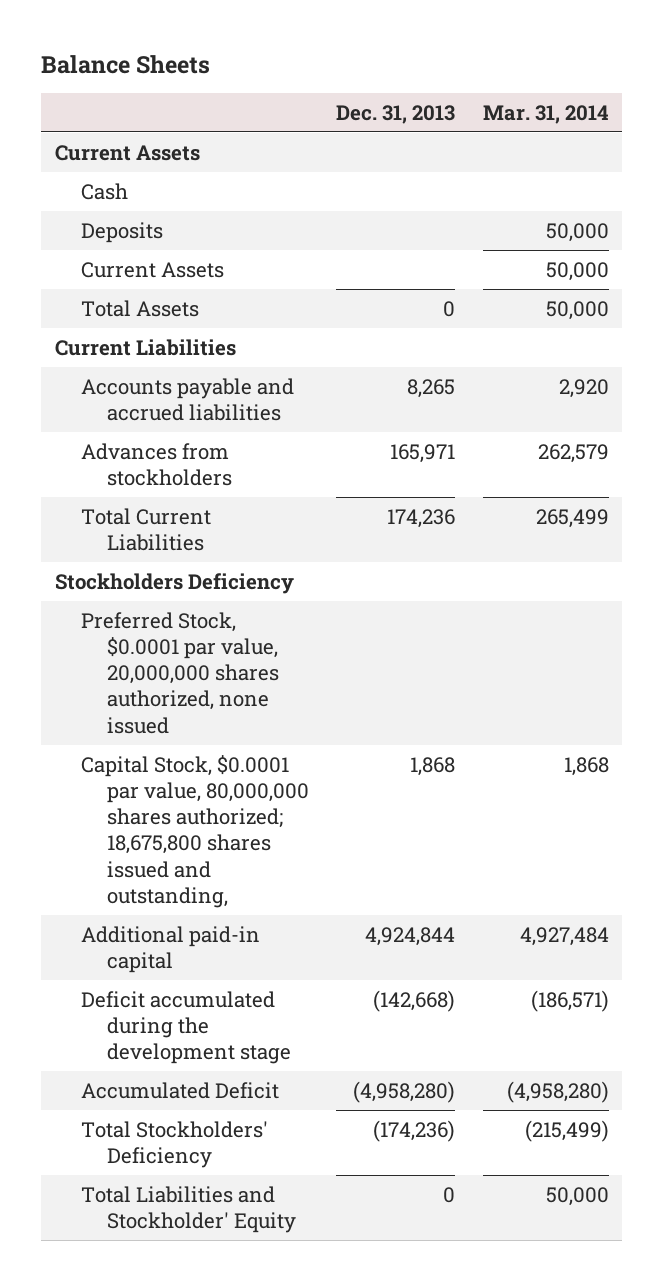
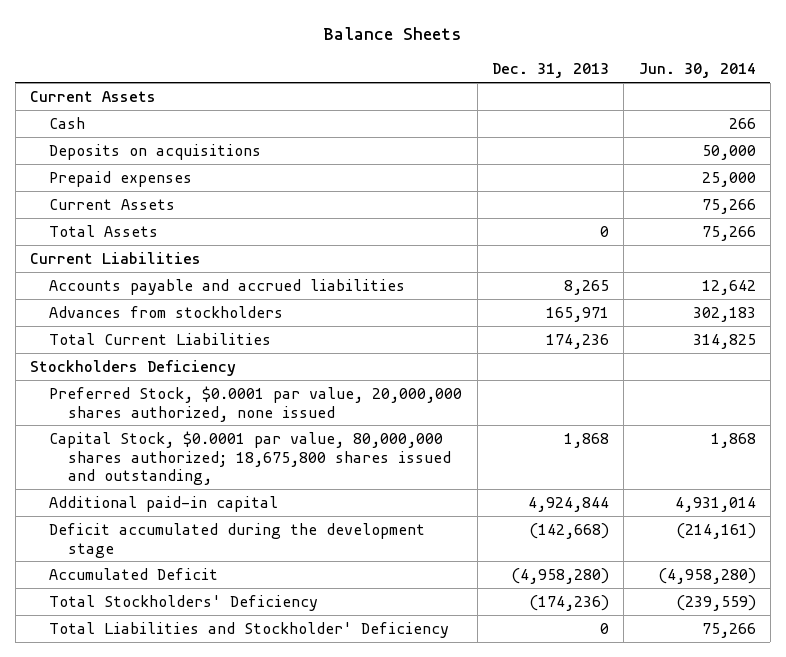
- | Dec. 31, 2013 | Mar. 31, 2014
+ | Dec. 31, 2013 | Jun. 30, 2014
- Deposits | | 50,000
+ Deposits on acquisitions | | 50,000
+ Prepaid expenses | | 25,000
- Total Liabilities and Stockholder' Equity | 0 | 50,000
+ Total Liabilities and Stockholder' Deficiency | 0 | 75,266

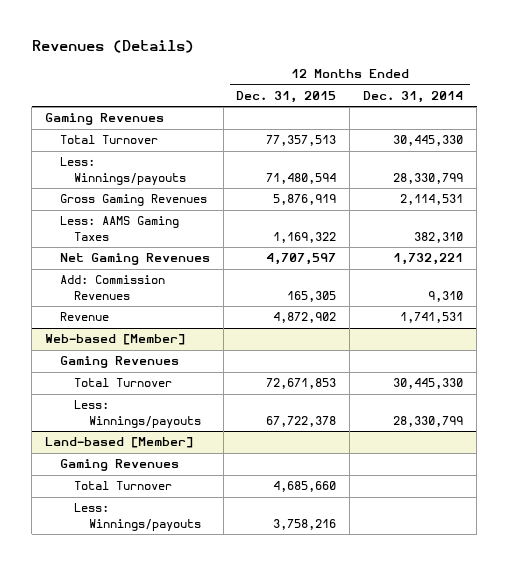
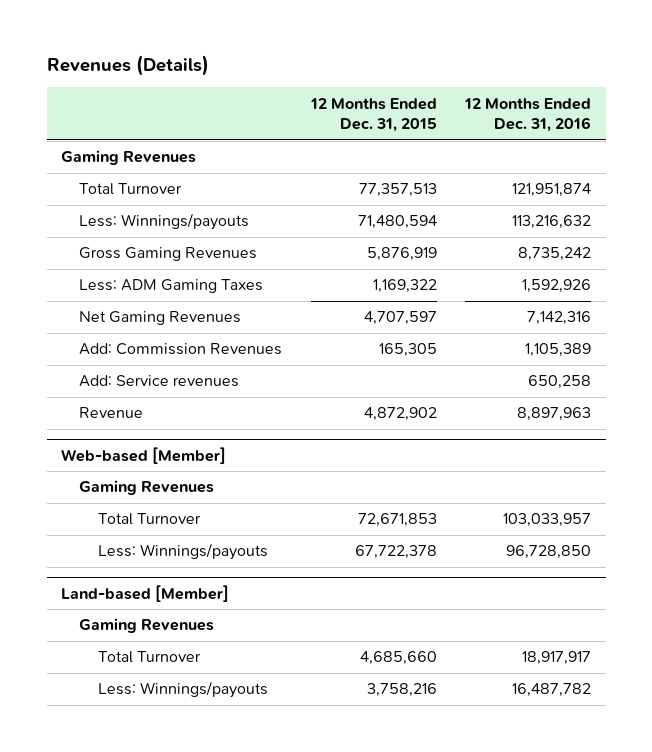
- | 12 Months Ended Dec. 31, 2015 | 12 Months Ended Dec. 31, 2014
+ | 12 Months Ended Dec. 31, 2015 | 12 Months Ended Dec. 31, 2016
- Less: AAMS Gaming Taxes | 1,169,322 | 382,310
+ Less: ADM Gaming Taxes | 1,169,322 | 1,592,926
+ Add: Service revenues | | 650,258

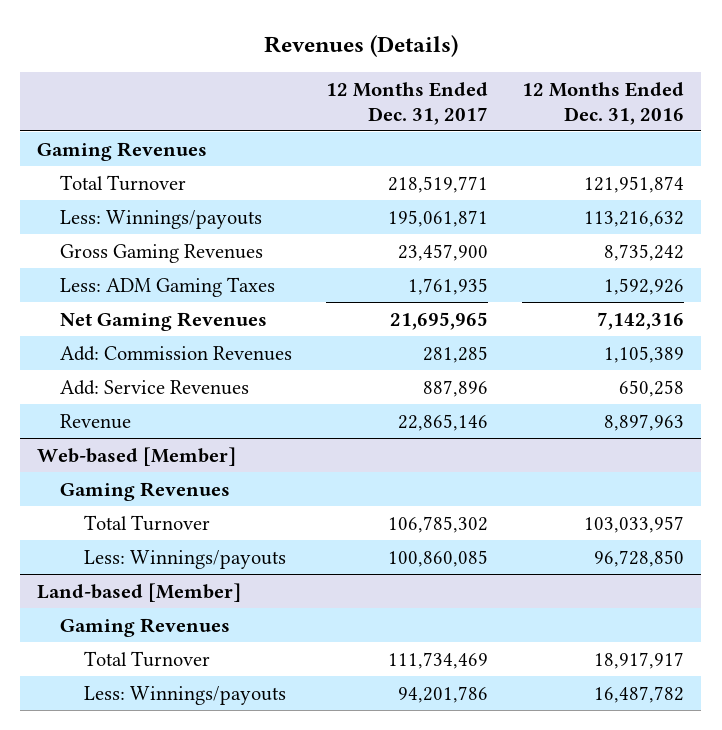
- | 12 Months Ended Dec. 31, 2015 | 12 Months Ended Dec. 31, 2016
+ | 12 Months Ended Dec. 31, 2017 | 12 Months Ended Dec. 31, 2016
- Add: Service revenues | | 650,258
+ Add: Service Revenues | 887,896 | 650,258

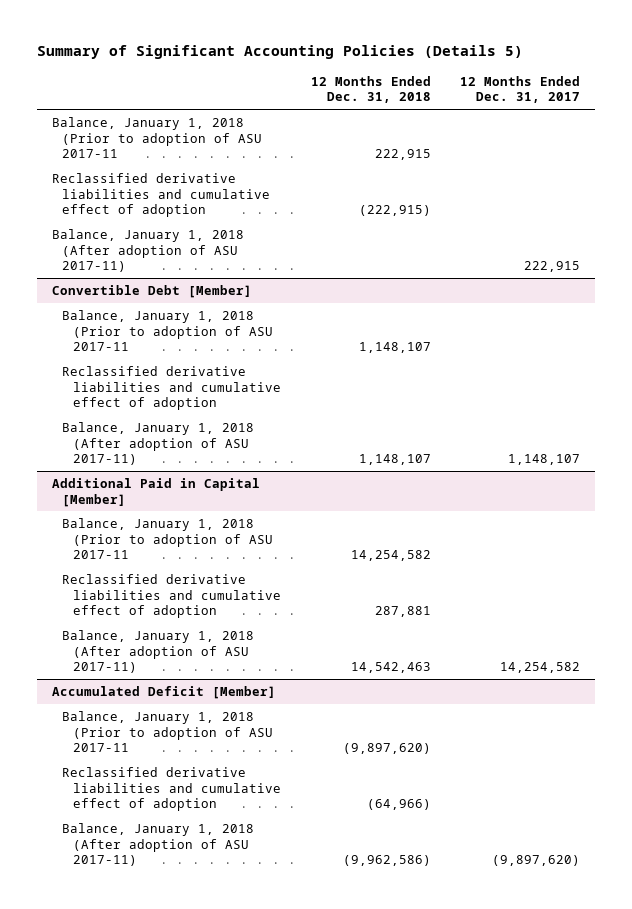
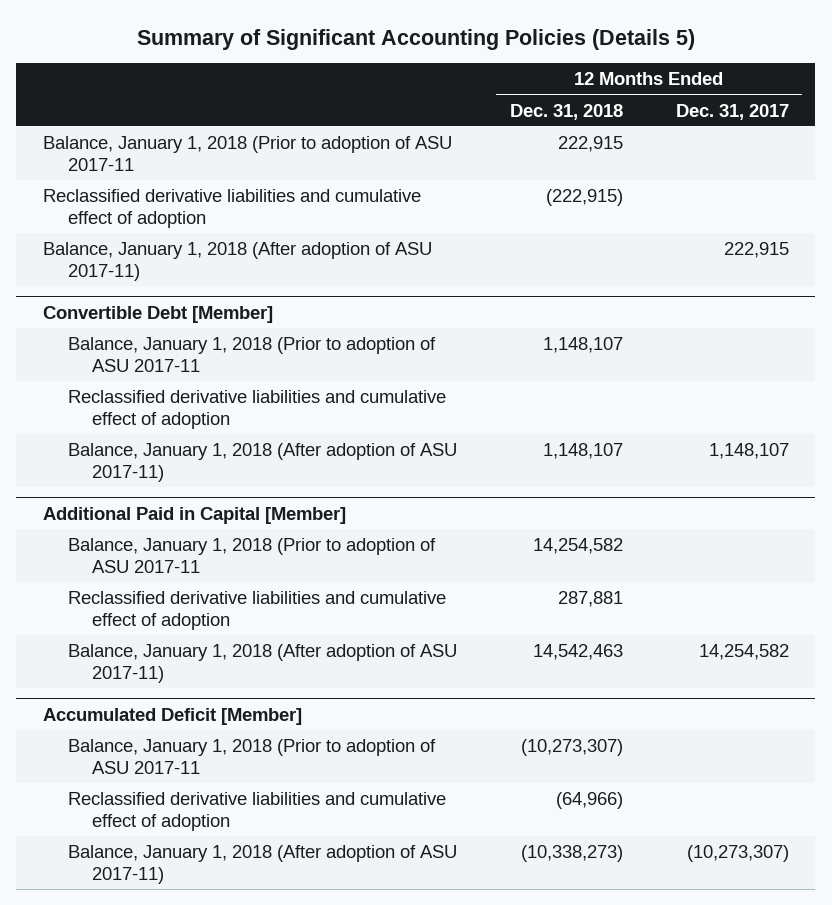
@ Accumulated Deficit [Member]
- Balance, January 1, 2018 (Prior to adoption of ASU 2017-11 | (9,897,620) |
+ Balance, January 1, 2018 (Prior to adoption of ASU 2017-11 | (10,273,307) |
- Balance, January 1, 2018 (After adoption of ASU 2017-11) | (9,962,586) | (9,897,620)
+ Balance, January 1, 2018 (After adoption of ASU 2017-11) | (10,338,273) | (10,273,307)

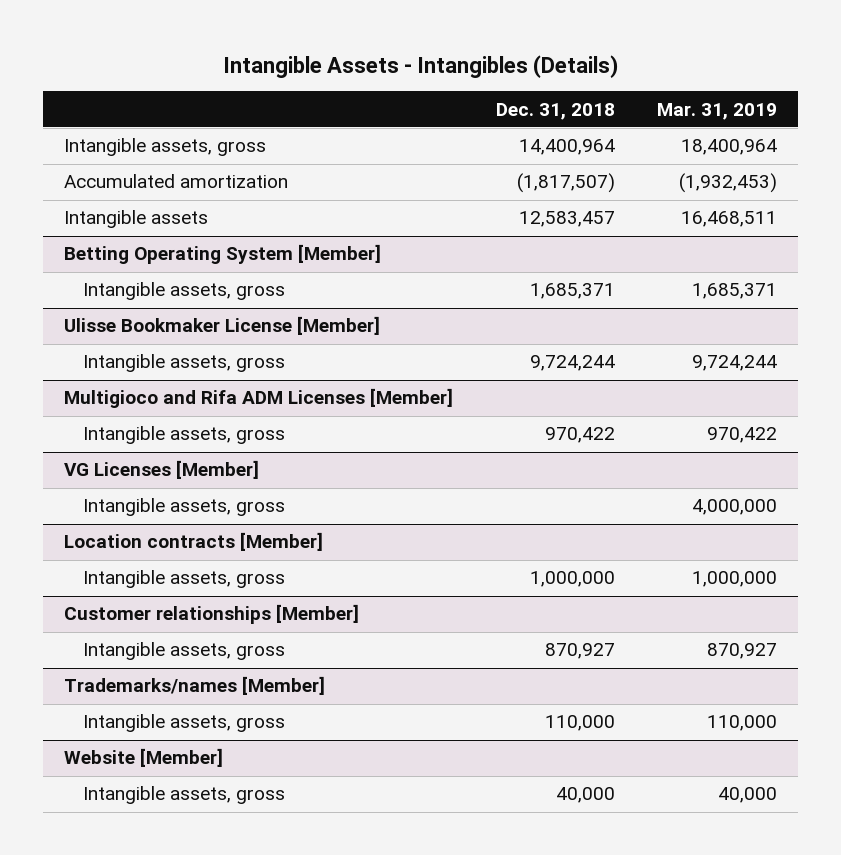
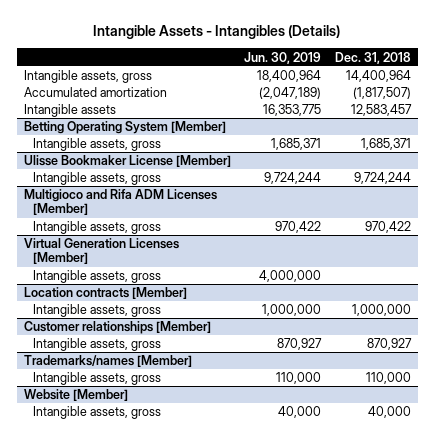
- | Dec. 31, 2018 | Mar. 31, 2019
+ | Jun. 30, 2019 | Dec. 31, 2018
- VG Licenses [Member]
+ Virtual Generation Licenses [Member]

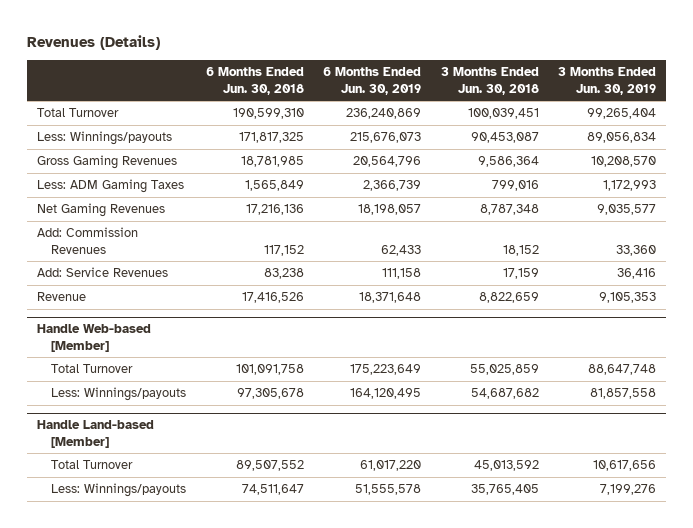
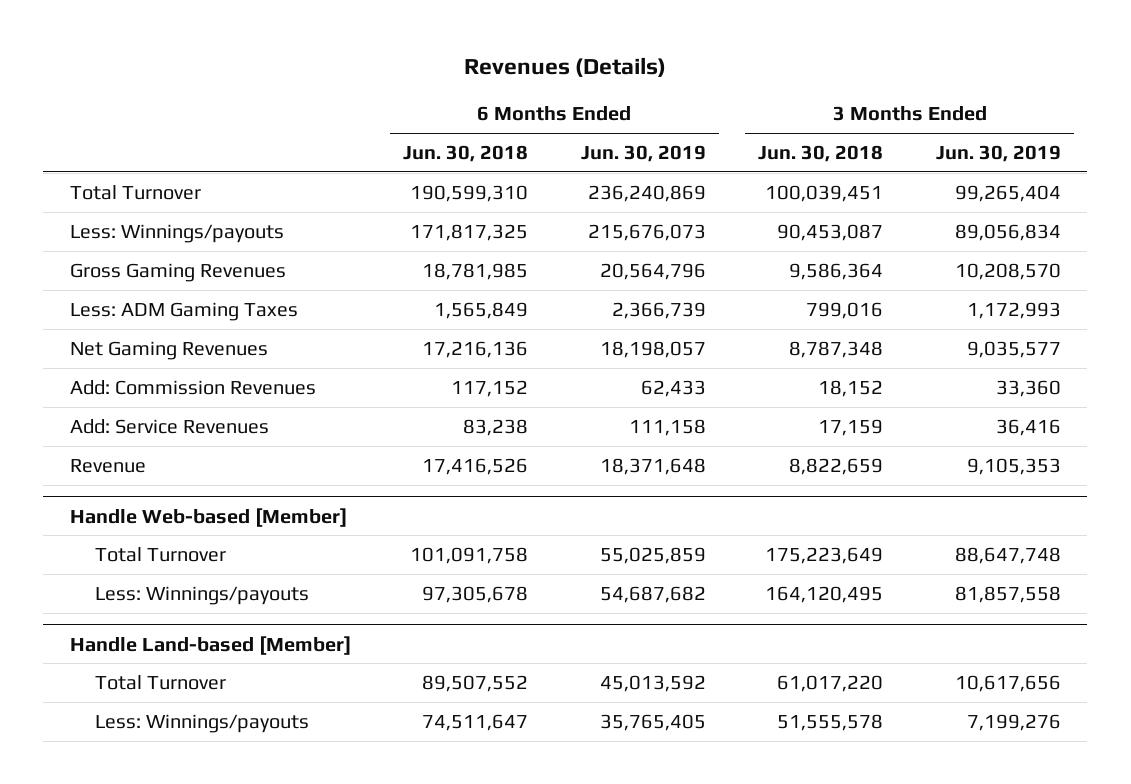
@ Handle Web-based [Member]
- Total Turnover | 101,091,758 | 175,223,649 | 55,025,859 | 88,647,748
- Less: Winnings/payouts | 97,305,678 | 164,120,495 | 54,687,682 | 81,857,558
+ Total Turnover | 101,091,758 | 55,025,859 | 175,223,649 | 88,647,748
+ Less: Winnings/payouts | 97,305,678 | 54,687,682 | 164,120,495 | 81,857,558
@ Handle Land-based [Member]
- Total Turnover | 89,507,552 | 61,017,220 | 45,013,592 | 10,617,656
- Less: Winnings/payouts | 74,511,647 | 51,555,578 | 35,765,405 | 7,199,276
+ Total Turnover | 89,507,552 | 45,013,592 | 61,017,220 | 10,617,656
+ Less: Winnings/payouts | 74,511,647 | 35,765,405 | 51,555,578 | 7,199,276

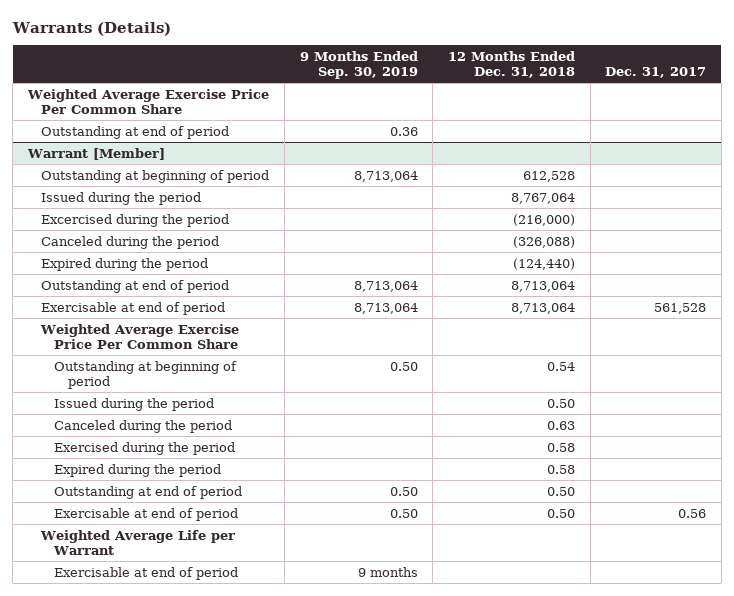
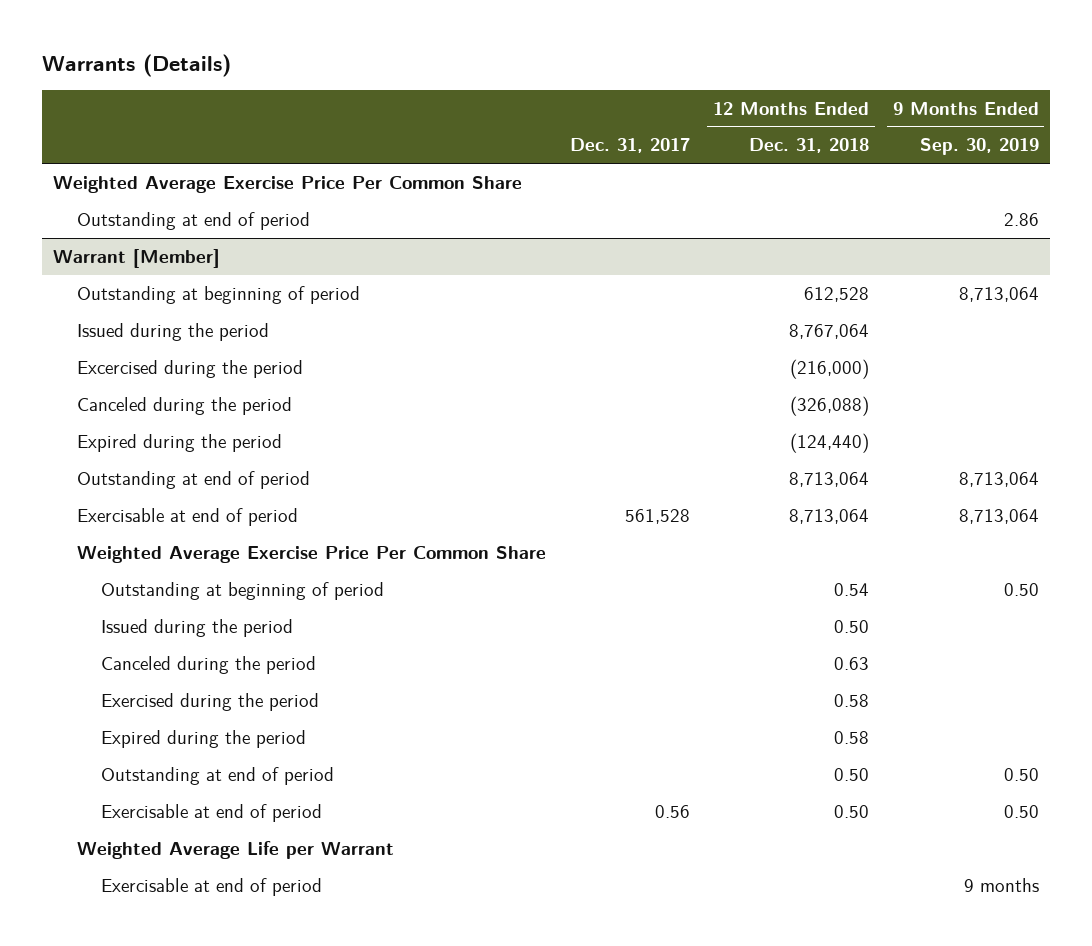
- | 9 Months Ended Sep. 30, 2019 | 12 Months Ended Dec. 31, 2018 | Dec. 31, 2017
+ | Dec. 31, 2017 | 12 Months Ended Dec. 31, 2018 | 9 Months Ended Sep. 30, 2019
- Outstanding at end of period | 0.36 | |
+ Outstanding at end of period | | | 2.86

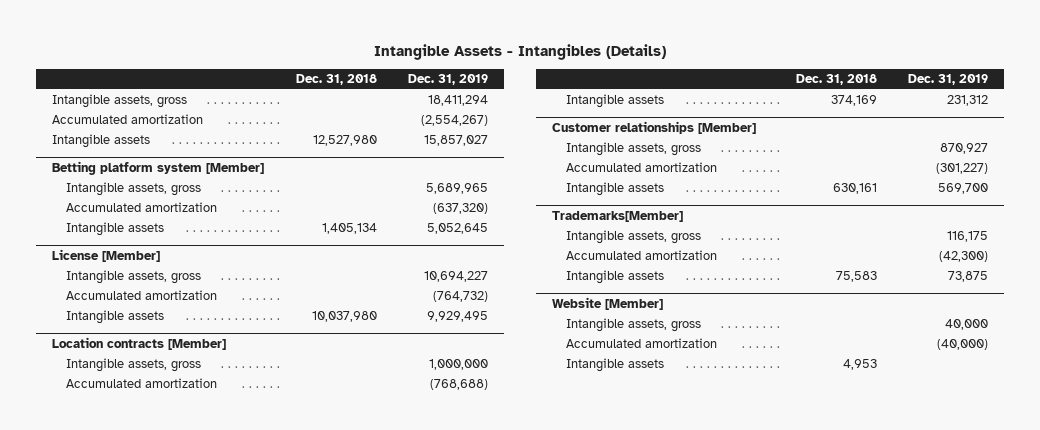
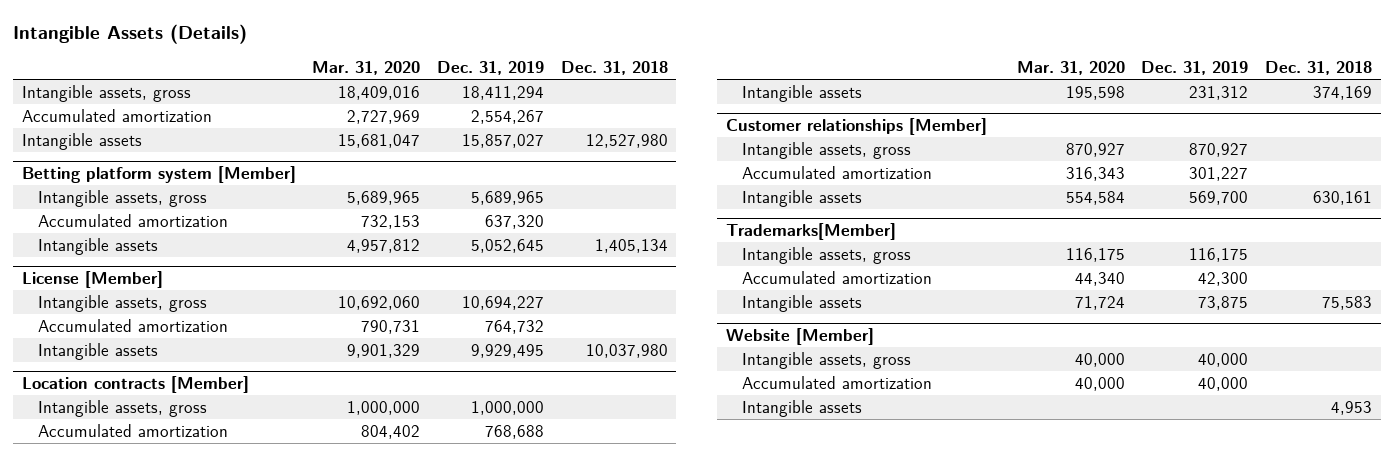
- Intangible Assets - Intangibles (Details)
+ Intangible Assets (Details)
- | Dec. 31, 2018 | Dec. 31, 2019
+ | Mar. 31, 2020 | Dec. 31, 2019 | Dec. 31, 2018
- Accumulated amortization | | (2,554,267)
+ Accumulated amortization | 2,727,969 | 2,554,267 |
@ Betting platform system [Member]
- Accumulated amortization | | (637,320)
+ Accumulated amortization | 732,153 | 637,320 |
@ License [Member]
- Accumulated amortization | | (764,732)
+ Accumulated amortization | 790,731 | 764,732 |
@ Location contracts [Member]
- Accumulated amortization | | (768,688)
+ Accumulated amortization | 804,402 | 768,688 |
@ Customer relationships [Member]
- Accumulated amortization | | (301,227)
+ Accumulated amortization | 316,343 | 301,227 |
@ Trademarks[Member]
- Accumulated amortization | | (42,300)
+ Accumulated amortization | 44,340 | 42,300 |
@ Website [Member]
- Accumulated amortization | | (40,000)
+ Accumulated amortization | 40,000 | 40,000 |

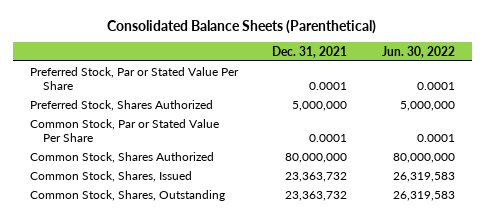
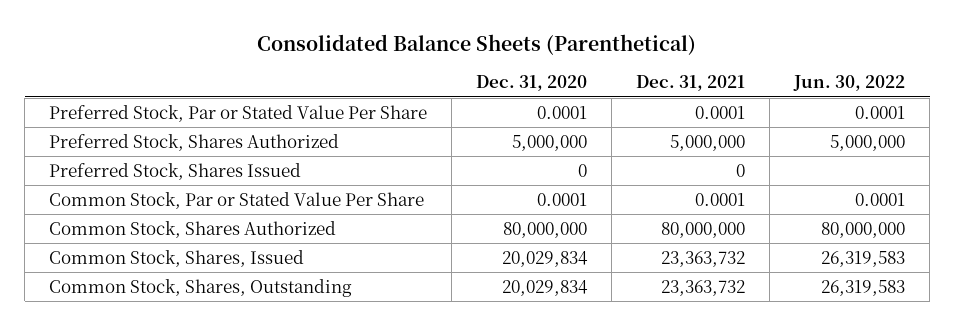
- | Dec. 31, 2021 | Jun. 30, 2022
+ | Dec. 31, 2020 | Dec. 31, 2021 | Jun. 30, 2022
+ Preferred Stock, Shares Issued | 0 | 0 |

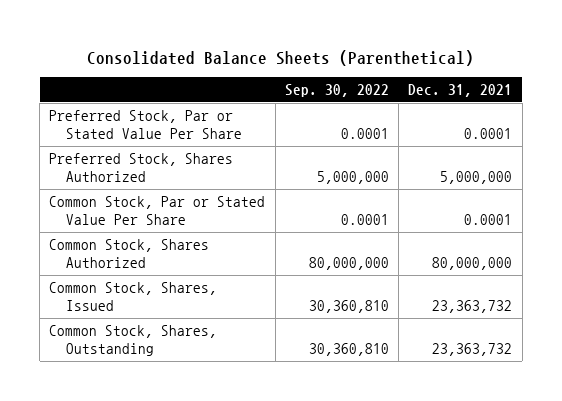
- | Dec. 31, 2020 | Dec. 31, 2021 | Jun. 30, 2022
+ | Sep. 30, 2022 | Dec. 31, 2021
- Preferred Stock, Shares Issued | 0 | 0 |

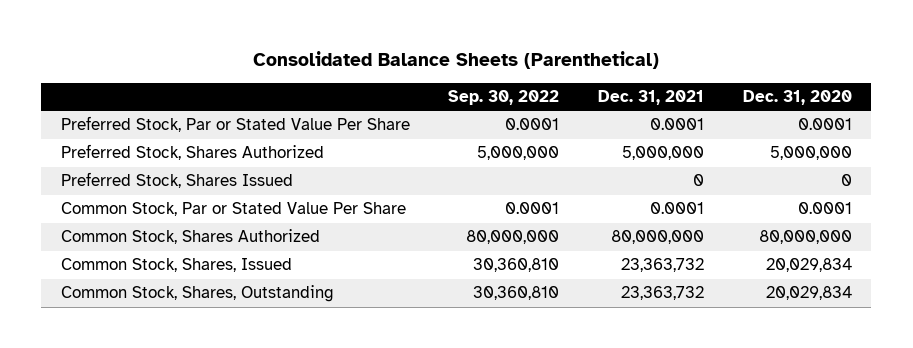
- | Sep. 30, 2022 | Dec. 31, 2021
+ | Sep. 30, 2022 | Dec. 31, 2021 | Dec. 31, 2020
+ Preferred Stock, Shares Issued | | 0 | 0

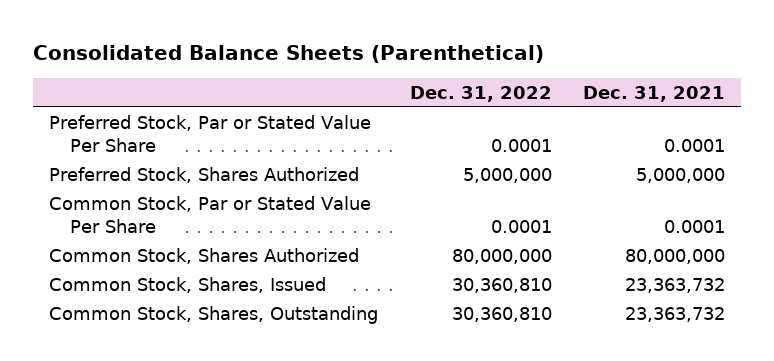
- | Sep. 30, 2022 | Dec. 31, 2021 | Dec. 31, 2020
+ | Dec. 31, 2022 | Dec. 31, 2021
- Preferred Stock, Shares Issued | | 0 | 0

